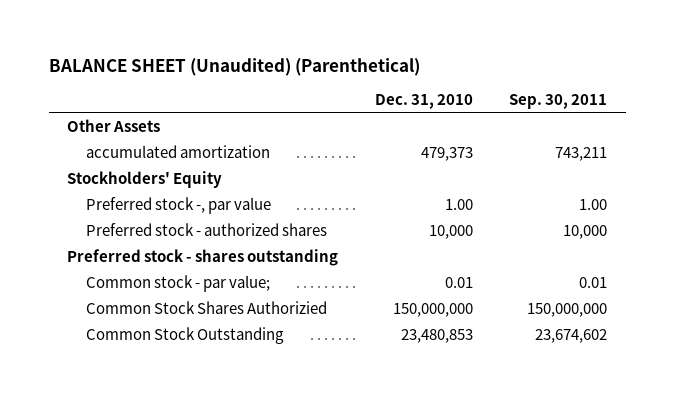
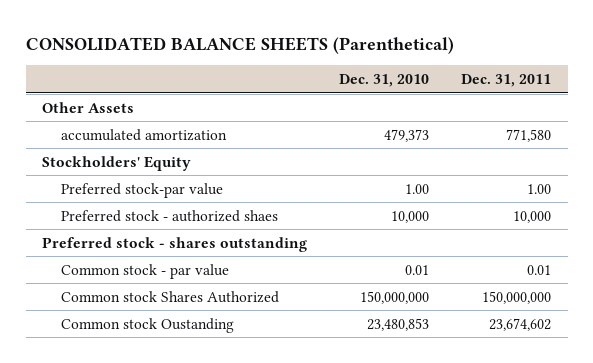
- BALANCE SHEET (Unaudited) (Parenthetical)
+ CONSOLIDATED BALANCE SHEETS (Parenthetical)
- | Dec. 31, 2010 | Sep. 30, 2011
+ | Dec. 31, 2010 | Dec. 31, 2011
- Preferred stock -, par value | 1.00 | 1.00
- Preferred stock - authorized shares | 10,000 | 10,000
+ Preferred stock-par value | 1.00 | 1.00
+ Preferred stock - authorized shaes | 10,000 | 10,000
- Common stock - par value; | 0.01 | 0.01
- Common Stock Shares Authorizied | 150,000,000 | 150,000,000
- Common Stock Outstanding | 23,480,853 | 23,674,602
+ Common stock - par value | 0.01 | 0.01
+ Common stock Shares Authorized | 150,000,000 | 150,000,000
+ Common stock Oustanding | 23,480,853 | 23,674,602

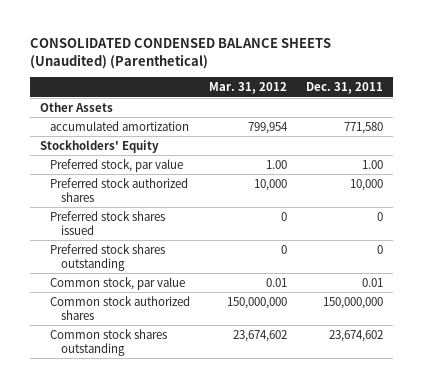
- CONSOLIDATED BALANCE SHEETS (Parenthetical)
+ CONSOLIDATED CONDENSED BALANCE SHEETS (Unaudited) (Parenthetical)
- | Dec. 31, 2010 | Dec. 31, 2011
+ | Mar. 31, 2012 | Dec. 31, 2011
- Preferred stock-par value | 1.00 | 1.00
- Preferred stock - authorized shaes | 10,000 | 10,000
- Preferred stock - shares outstanding
- Common stock - par value | 0.01 | 0.01
- Common stock Shares Authorized | 150,000,000 | 150,000,000
- Common stock Oustanding | 23,480,853 | 23,674,602
+ Preferred stock, par value | 1.00 | 1.00
+ Preferred stock authorized shares | 10,000 | 10,000
+ Preferred stock shares issued | 0 | 0
+ Preferred stock shares outstanding | 0 | 0
+ Common stock, par value | 0.01 | 0.01
+ Common stock authorized shares | 150,000,000 | 150,000,000
+ Common stock shares outstanding | 23,674,602 | 23,674,602

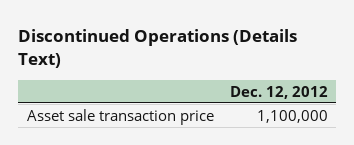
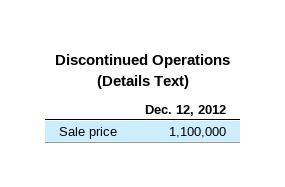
- Asset sale transaction price | 1,100,000
+ Sale price | 1,100,000

